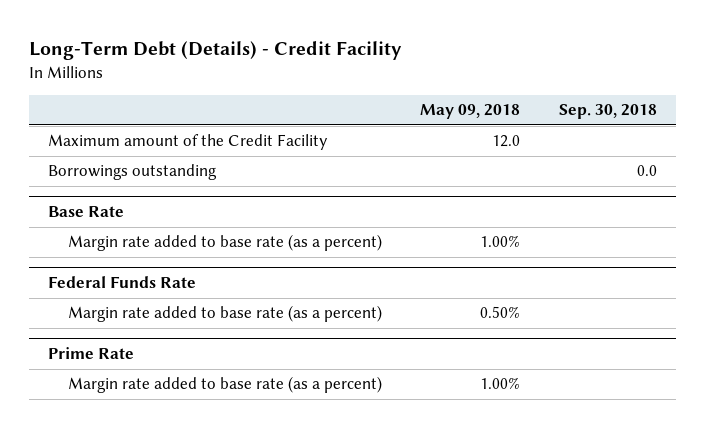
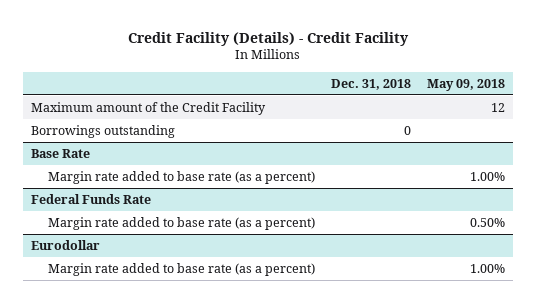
- Long-Term Debt (Details) - Credit Facility
+ Credit Facility (Details) - Credit Facility
- | May 09, 2018 | Sep. 30, 2018
+ | Dec. 31, 2018 | May 09, 2018
- Maximum amount of the Credit Facility | 12.0 |
+ Maximum amount of the Credit Facility | | 12
- Prime Rate
+ Eurodollar

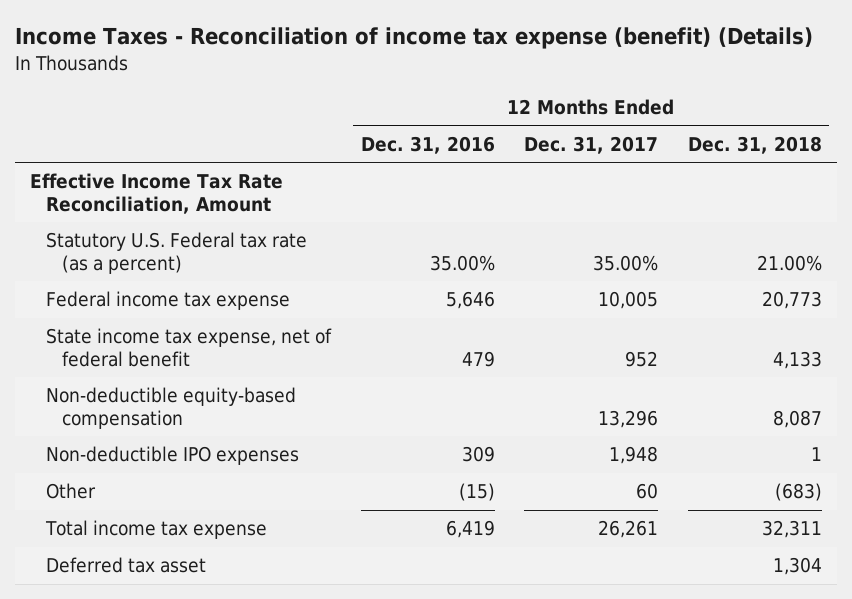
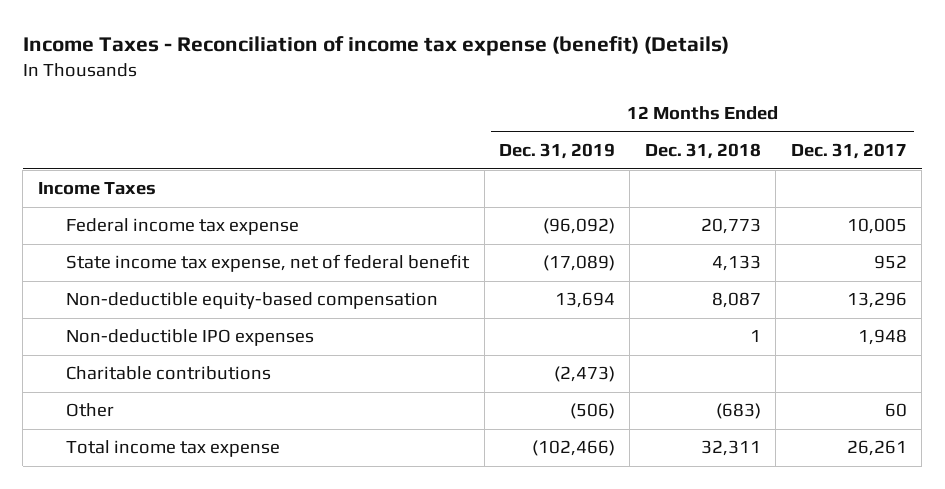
- | 12 Months Ended Dec. 31, 2016 | 12 Months Ended Dec. 31, 2017 | 12 Months Ended Dec. 31, 2018
+ | 12 Months Ended Dec. 31, 2019 | 12 Months Ended Dec. 31, 2018 | 12 Months Ended Dec. 31, 2017
- Effective Income Tax Rate Reconciliation, Amount
- Statutory U.S. Federal tax rate (as a percent) | 35.00% | 35.00% | 21.00%
+ Income Taxes
+ Charitable contributions | (2,473) | |
- Deferred tax asset | | | 1,304

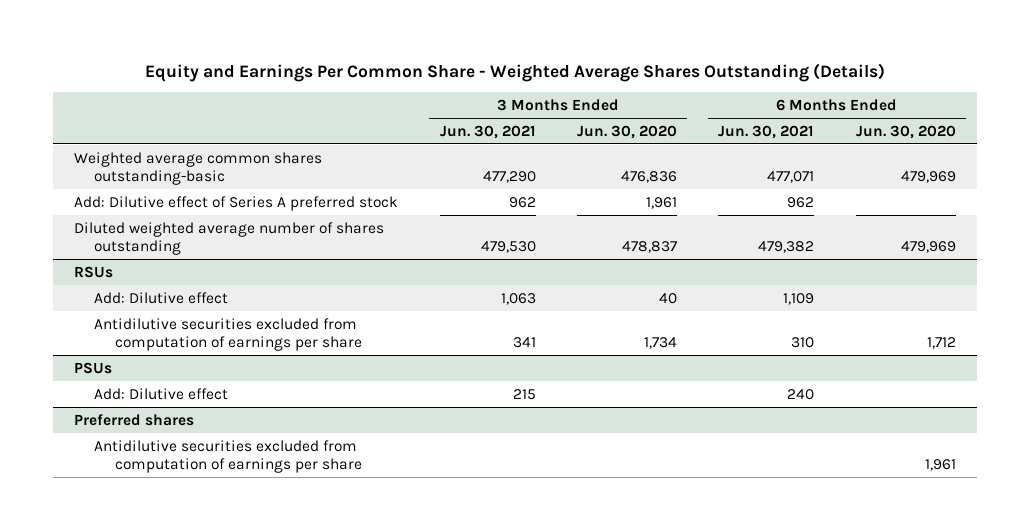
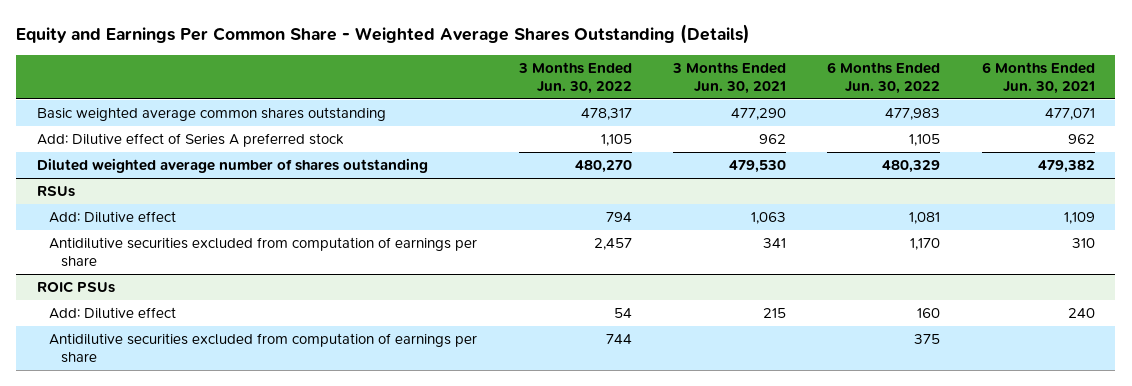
- | 3 Months Ended Jun. 30, 2021 | 3 Months Ended Jun. 30, 2020 | 6 Months Ended Jun. 30, 2021 | 6 Months Ended Jun. 30, 2020
+ | 3 Months Ended Jun. 30, 2022 | 3 Months Ended Jun. 30, 2021 | 6 Months Ended Jun. 30, 2022 | 6 Months Ended Jun. 30, 2021
- Weighted average common shares outstanding-basic | 477,290 | 476,836 | 477,071 | 479,969
+ Basic weighted average common shares outstanding | 478,317 | 477,290 | 477,983 | 477,071
- PSUs
+ ROIC PSUs
- Preferred shares

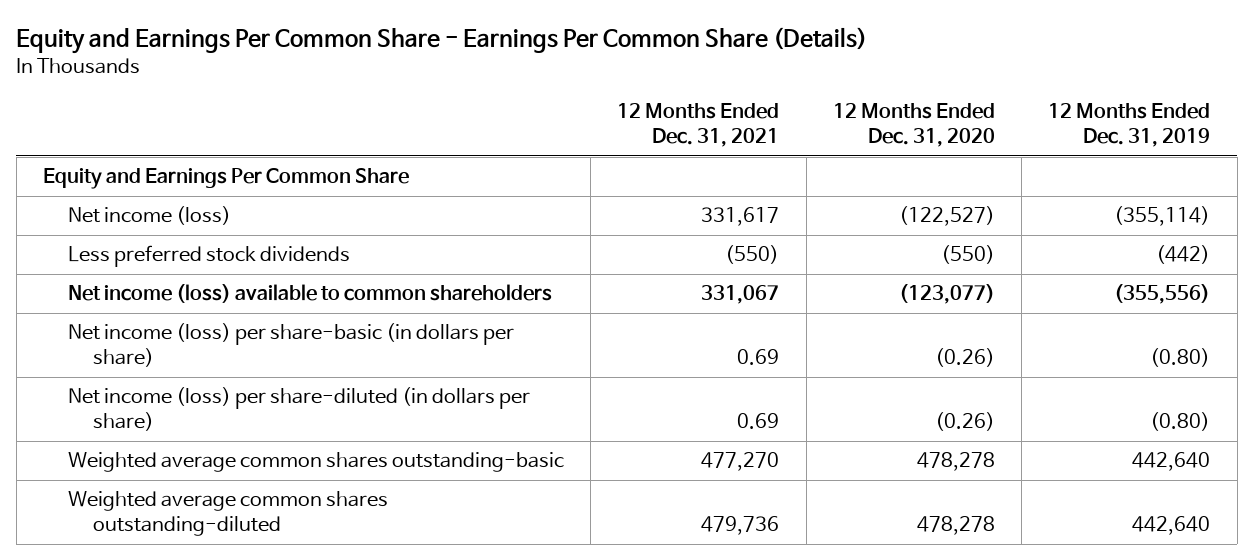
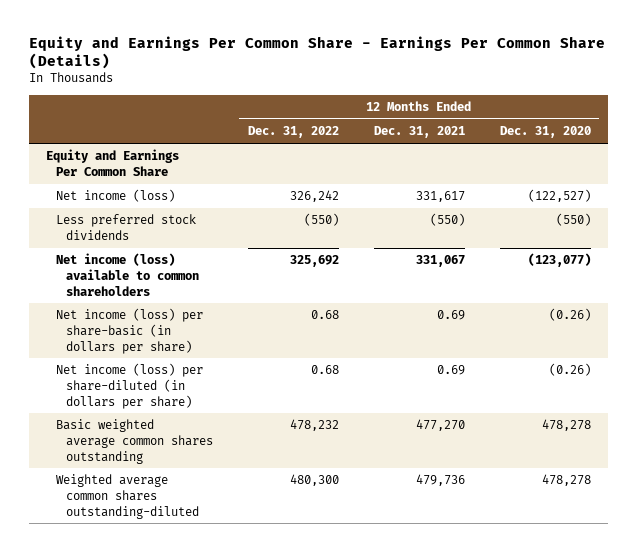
- | 12 Months Ended Dec. 31, 2021 | 12 Months Ended Dec. 31, 2020 | 12 Months Ended Dec. 31, 2019
+ | 12 Months Ended Dec. 31, 2022 | 12 Months Ended Dec. 31, 2021 | 12 Months Ended Dec. 31, 2020
- Weighted average common shares outstanding-basic | 477,270 | 478,278 | 442,640
+ Basic weighted average common shares outstanding | 478,232 | 477,270 | 478,278

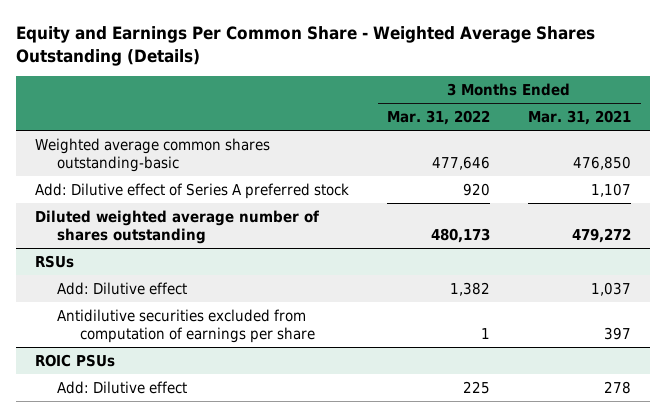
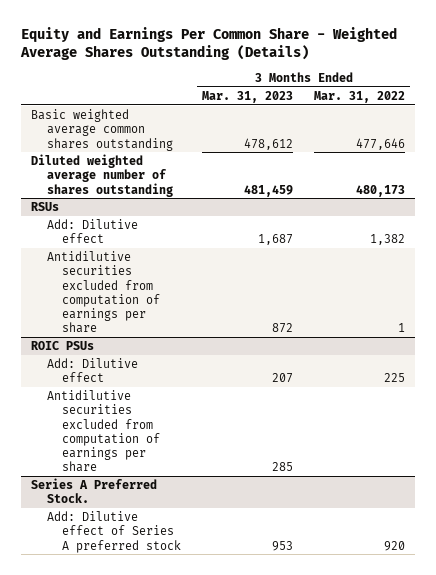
- | 3 Months Ended Mar. 31, 2022 | 3 Months Ended Mar. 31, 2021
+ | 3 Months Ended Mar. 31, 2023 | 3 Months Ended Mar. 31, 2022
- Weighted average common shares outstanding-basic | 477,646 | 476,850
- Add: Dilutive effect of Series A preferred stock | 920 | 1,107
+ Basic weighted average common shares outstanding | 478,612 | 477,646
@ ROIC PSUs
+ Antidilutive securities excluded from computation of earnings per share | 285 |
+ Series A Preferred Stock.
+ Add: Dilutive effect of Series A preferred stock | 953 | 920

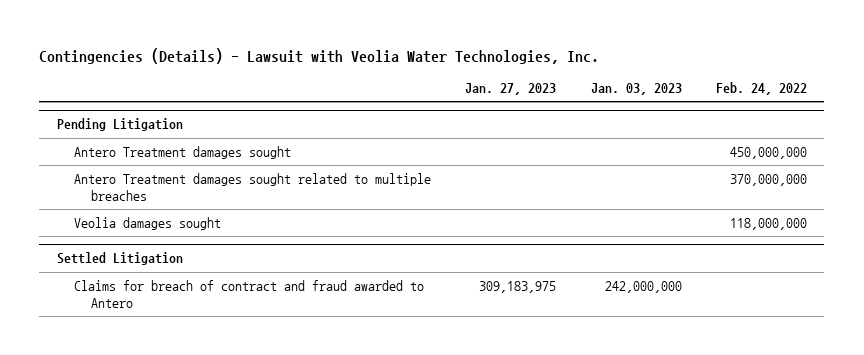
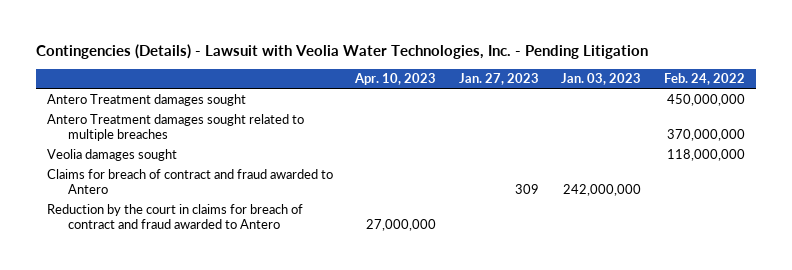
- Contingencies (Details) - Lawsuit with Veolia Water Technologies, Inc.
+ Contingencies (Details) - Lawsuit with Veolia Water Technologies, Inc. - Pending Litigation
- | Jan. 27, 2023 | Jan. 03, 2023 | Feb. 24, 2022
+ | Apr. 10, 2023 | Jan. 27, 2023 | Jan. 03, 2023 | Feb. 24, 2022
- Pending Litigation
- Settled Litigation
- Claims for breach of contract and fraud awarded to Antero | 309,183,975 | 242,000,000 |
+ Claims for breach of contract and fraud awarded to Antero | | 309 | 242,000,000 |
+ Reduction by the court in claims for breach of contract and fraud awarded to Antero | 27,000,000 | | |

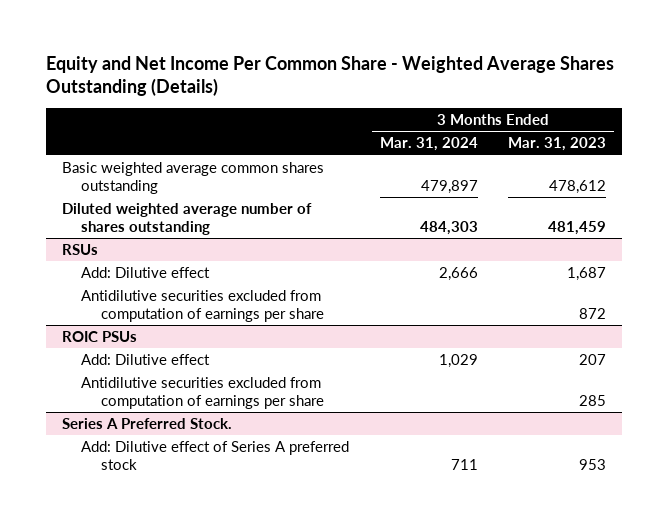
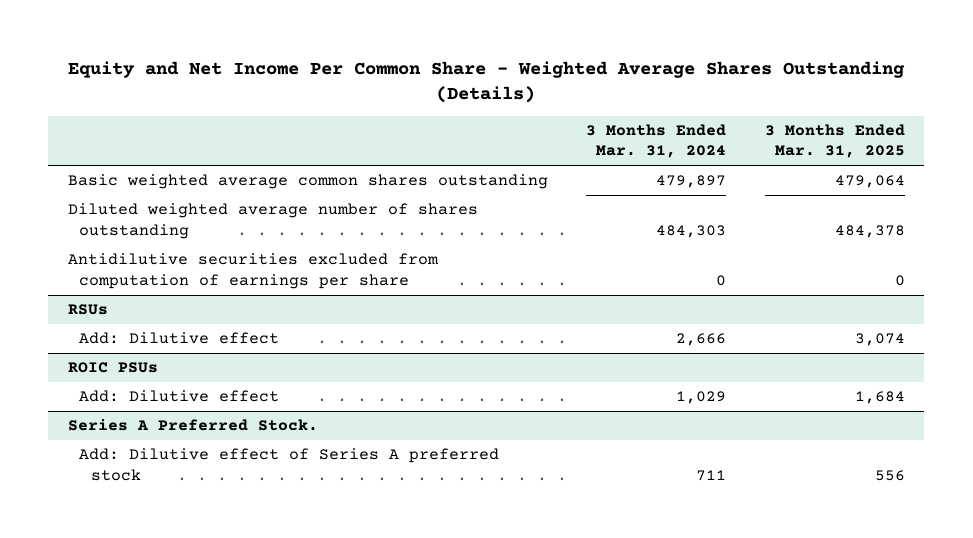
- | 3 Months Ended Mar. 31, 2024 | 3 Months Ended Mar. 31, 2023
+ | 3 Months Ended Mar. 31, 2024 | 3 Months Ended Mar. 31, 2025
+ Antidilutive securities excluded from computation of earnings per share | 0 | 0
@ RSUs
- Antidilutive securities excluded from computation of earnings per share | | 872
@ ROIC PSUs
- Antidilutive securities excluded from computation of earnings per share | | 285

